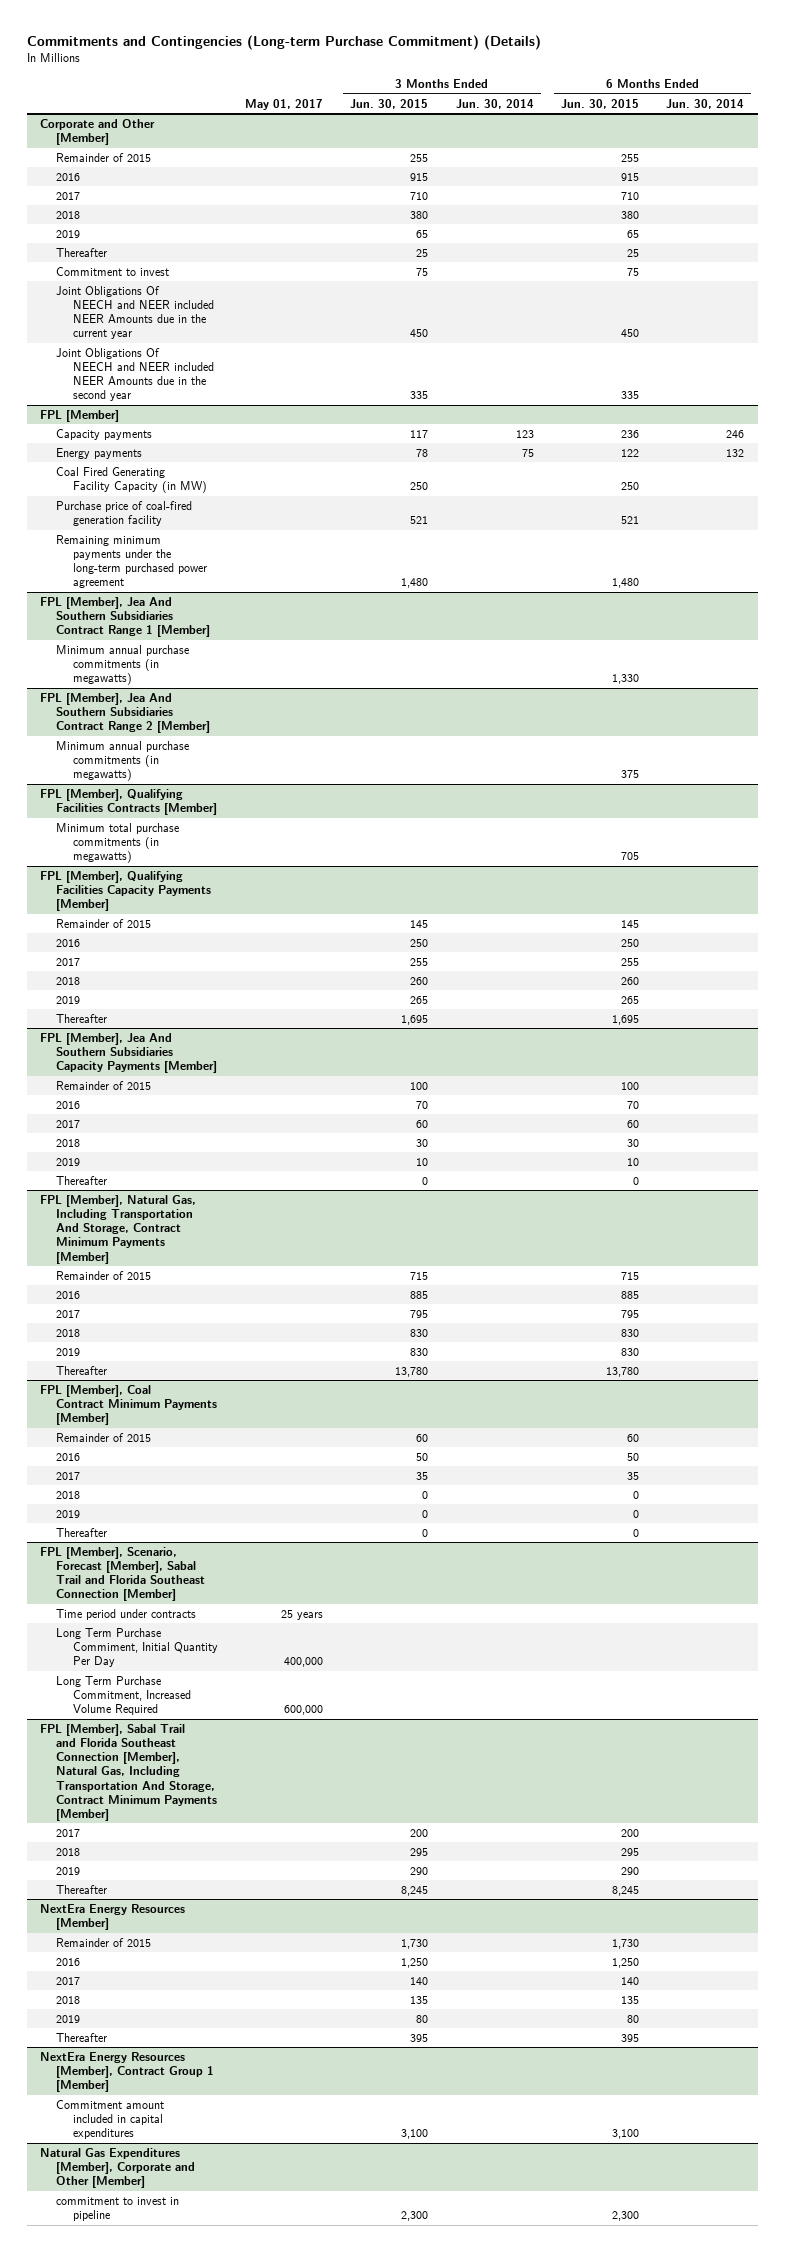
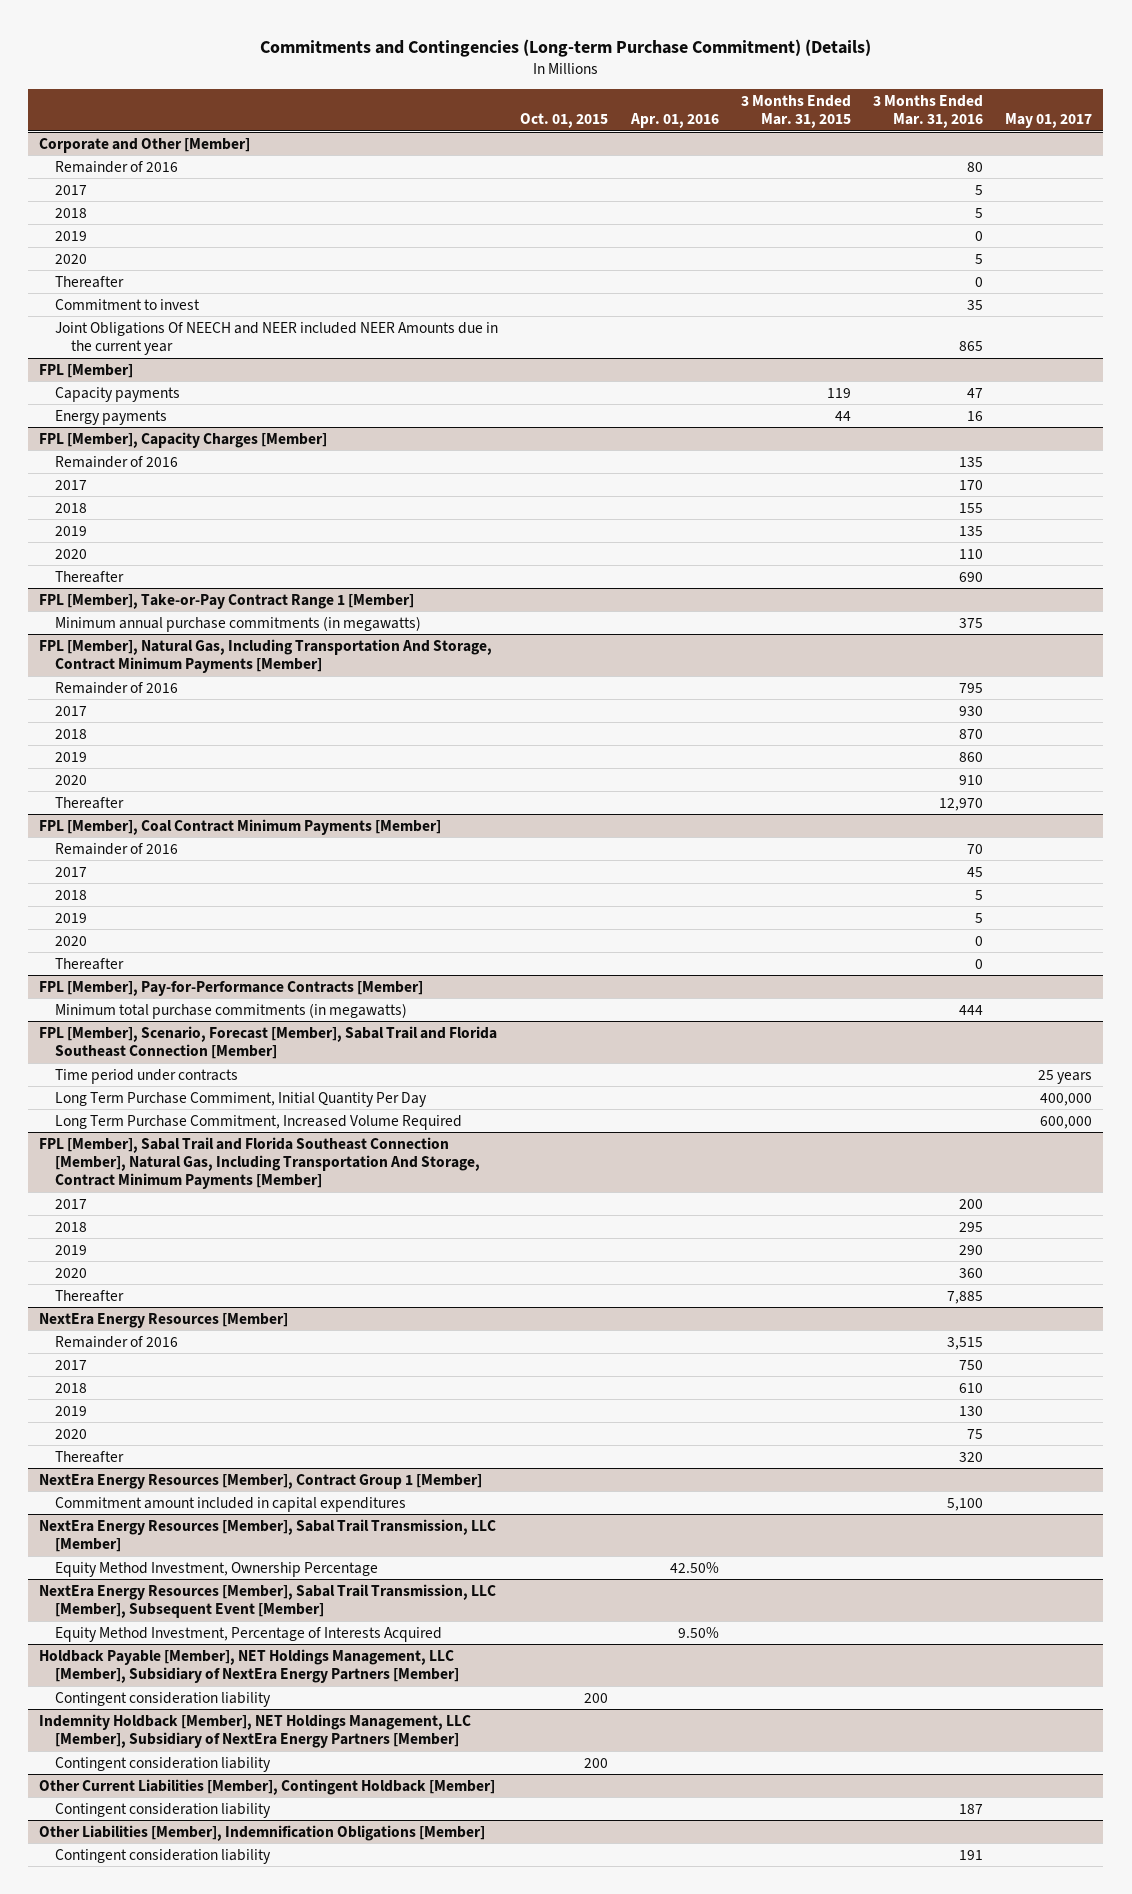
- | May 01, 2017 | 3 Months Ended Jun. 30, 2015 | 3 Months Ended Jun. 30, 2014 | 6 Months Ended Jun. 30, 2015 | 6 Months Ended Jun. 30, 2014
+ | Oct. 01, 2015 | Apr. 01, 2016 | 3 Months Ended Mar. 31, 2015 | 3 Months Ended Mar. 31, 2016 | May 01, 2017
@ Corporate and Other [Member]
- Remainder of 2015 | | 255 | | 255 |
- 2016 | | 915 | | 915 |
+ Remainder of 2016 | | | | 80 |
+ 2020 | | | | 5 |
- Joint Obligations Of NEECH and NEER included NEER Amounts due in the second year | | 335 | | 335 |
@ FPL [Member]
- Coal Fired Generating Facility Capacity (in MW) | | 250 | | 250 |
- Purchase price of coal-fired generation facility | | 521 | | 521 |
- Remaining minimum payments under the long-term purchased power agreement | | 1,480 | | 1,480 |
- FPL [Member], Jea And Southern Subsidiaries Contract Range 1 [Member]
- Minimum annual purchase commitments (in megawatts) | | | | 1,330 |
- FPL [Member], Jea And Southern Subsidiaries Contract Range 2 [Member]
- Minimum annual purchase commitments (in megawatts) | | | | 375 |
- FPL [Member], Qualifying Facilities Contracts [Member]
- Minimum total purchase commitments (in megawatts) | | | | 705 |
- FPL [Member], Qualifying Facilities Capacity Payments [Member]
- Remainder of 2015 | | 145 | | 145 |
- 2016 | | 250 | | 250 |
- 2017 | | 255 | | 255 |
- 2018 | | 260 | | 260 |
- 2019 | | 265 | | 265 |
- Thereafter | | 1,695 | | 1,695 |
- FPL [Member], Jea And Southern Subsidiaries Capacity Payments [Member]
- Remainder of 2015 | | 100 | | 100 |
- 2016 | | 70 | | 70 |
- 2017 | | 60 | | 60 |
- 2018 | | 30 | | 30 |
- 2019 | | 10 | | 10 |
- Thereafter | | 0 | | 0 |
+ FPL [Member], Capacity Charges [Member]
+ Remainder of 2016 | | | | 135 |
+ 2017 | | | | 170 |
+ 2018 | | | | 155 |
+ 2019 | | | | 135 |
+ 2020 | | | | 110 |
+ Thereafter | | | | 690 |
+ FPL [Member], Take-or-Pay Contract Range 1 [Member]
+ Minimum annual purchase commitments (in megawatts) | | | | 375 |
@ FPL [Member], Natural Gas, Including Transportation And Storage, Contract Minimum Payments [Member]
- Remainder of 2015 | | 715 | | 715 |
- 2016 | | 885 | | 885 |
+ Remainder of 2016 | | | | 795 |
+ 2020 | | | | 910 |
@ FPL [Member], Coal Contract Minimum Payments [Member]
- Remainder of 2015 | | 60 | | 60 |
- 2016 | | 50 | | 50 |
+ Remainder of 2016 | | | | 70 |
+ 2020 | | | | 0 |
+ FPL [Member], Pay-for-Performance Contracts [Member]
+ Minimum total purchase commitments (in megawatts) | | | | 444 |
@ FPL [Member], Sabal Trail and Florida Southeast Connection [Member], Natural Gas, Including Transportation And Storage, Contract Minimum Payments [Member]
+ 2020 | | | | 360 |
@ NextEra Energy Resources [Member]
- Remainder of 2015 | | 1,730 | | 1,730 |
- 2016 | | 1,250 | | 1,250 |
+ Remainder of 2016 | | | | 3,515 |
+ 2020 | | | | 75 |
- Natural Gas Expenditures [Member], Corporate and Other [Member]
- commitment to invest in pipeline | | 2,300 | | 2,300 |
+ NextEra Energy Resources [Member], Sabal Trail Transmission, LLC [Member]
+ Equity Method Investment, Ownership Percentage | | 42.50% | | |
+ NextEra Energy Resources [Member], Sabal Trail Transmission, LLC [Member], Subsequent Event [Member]
+ Equity Method Investment, Percentage of Interests Acquired | | 9.50% | | |
+ Holdback Payable [Member], NET Holdings Management, LLC [Member], Subsidiary of NextEra Energy Partners [Member]
+ Contingent consideration liability | 200 | | | |
+ Indemnity Holdback [Member], NET Holdings Management, LLC [Member], Subsidiary of NextEra Energy Partners [Member]
+ Contingent consideration liability | 200 | | | |
+ Other Current Liabilities [Member], Contingent Holdback [Member]
+ Contingent consideration liability | | | | 187 |
+ Other Liabilities [Member], Indemnification Obligations [Member]
+ Contingent consideration liability | | | | 191 |

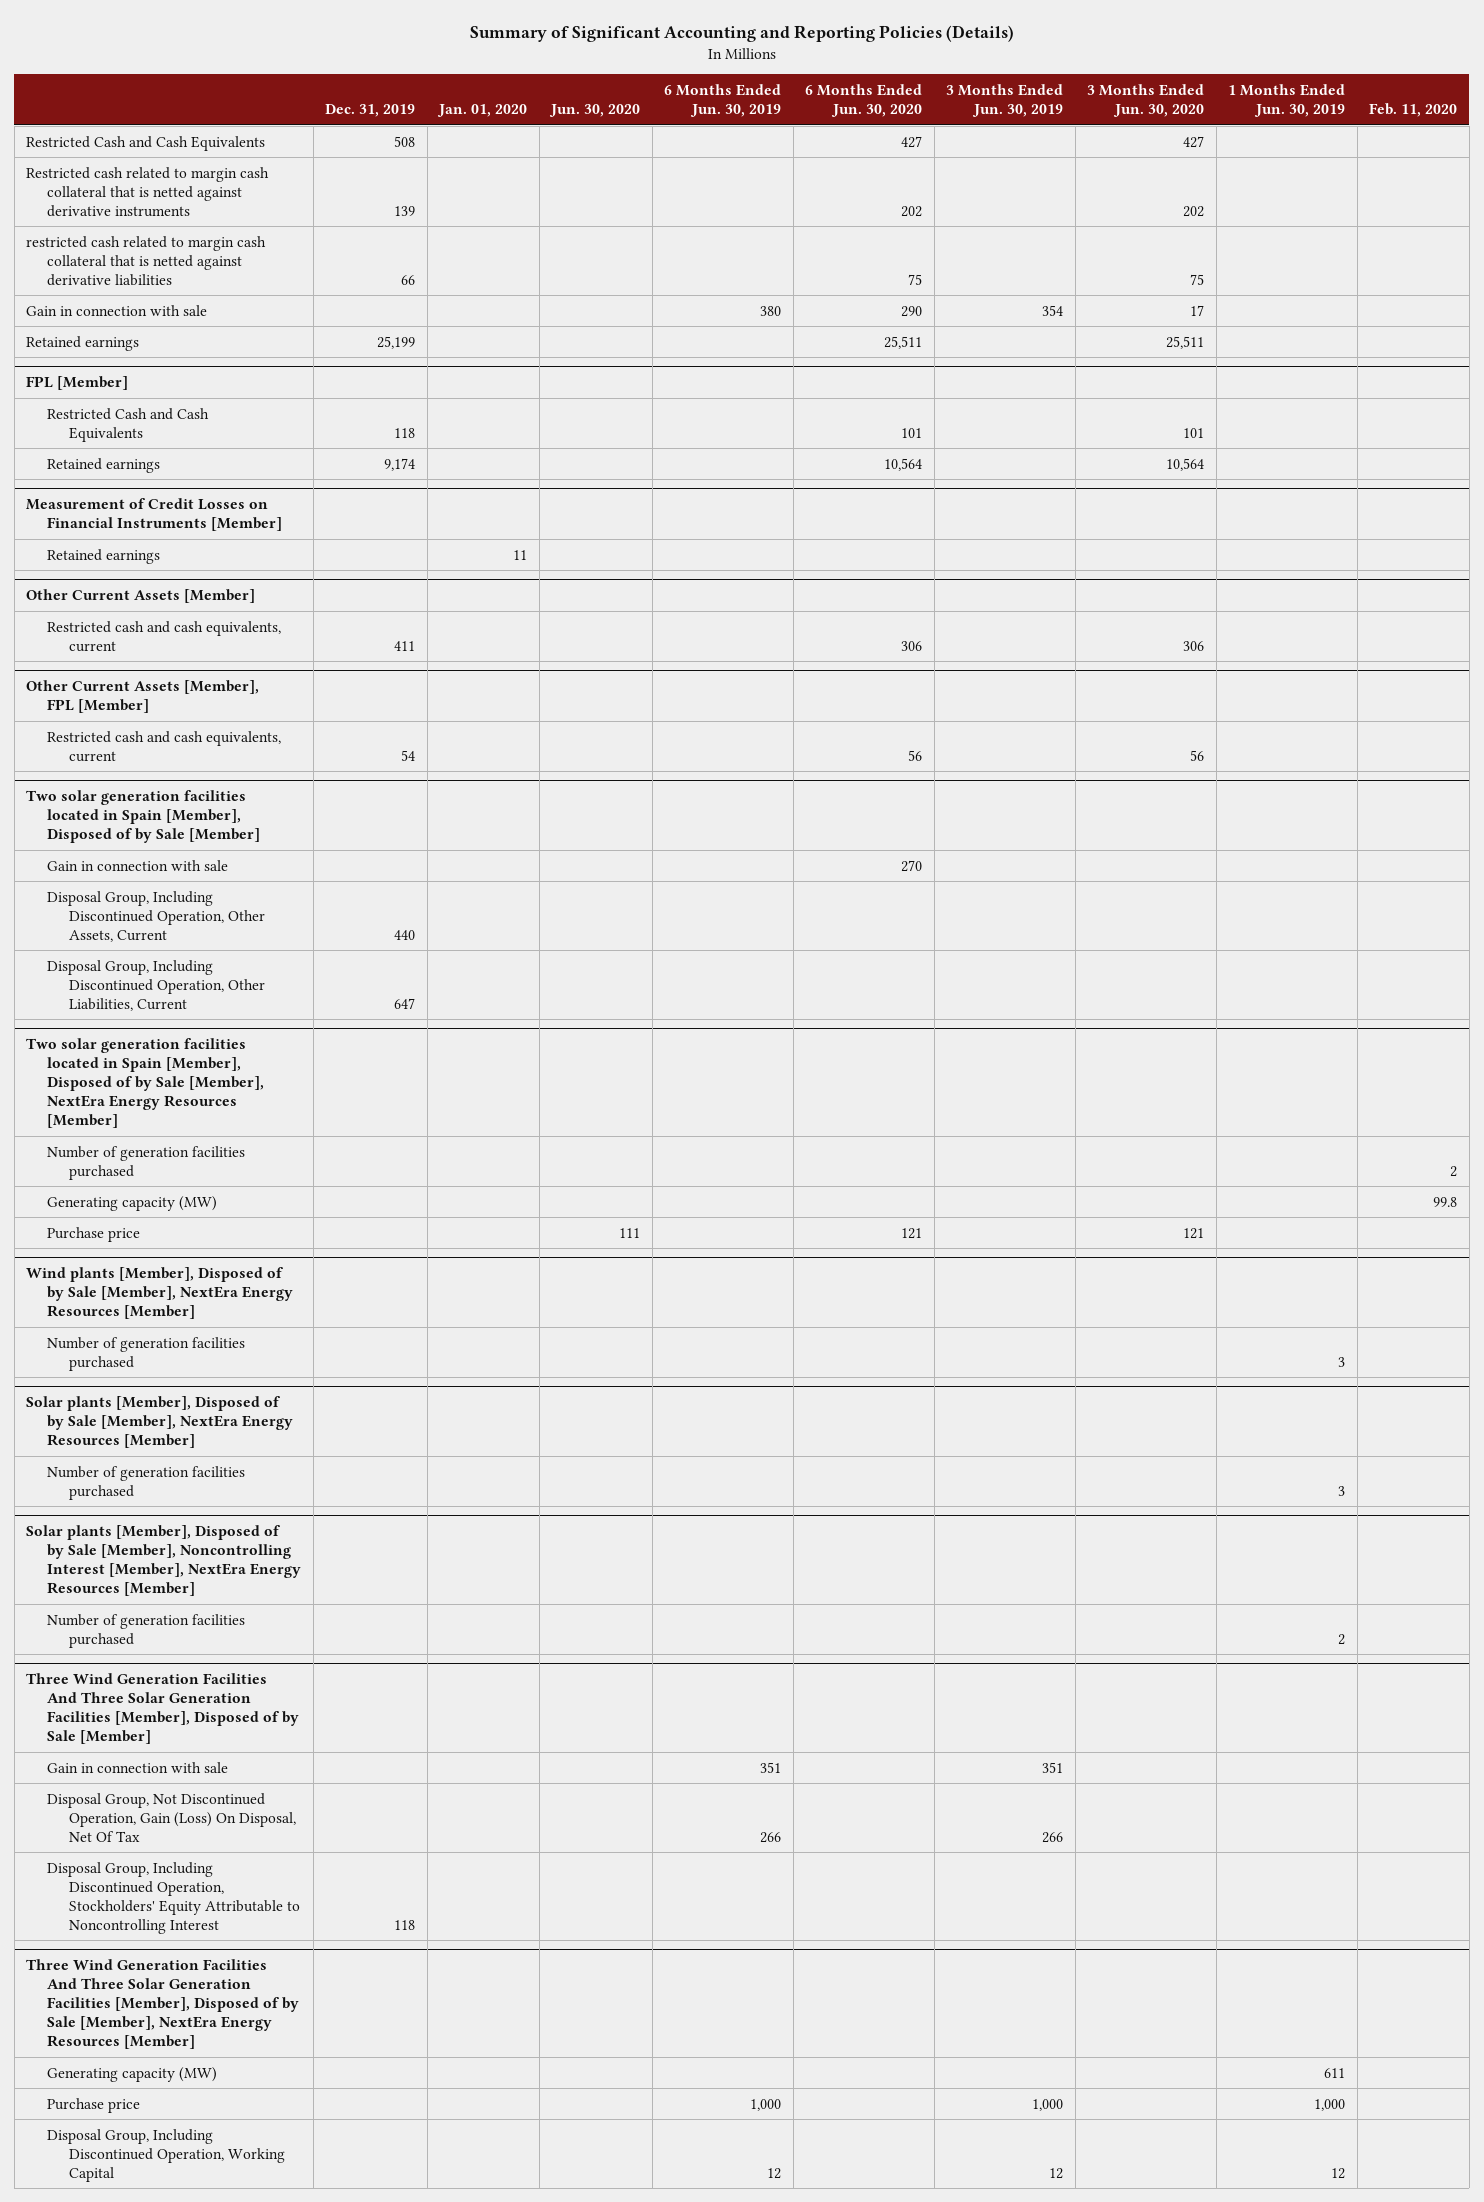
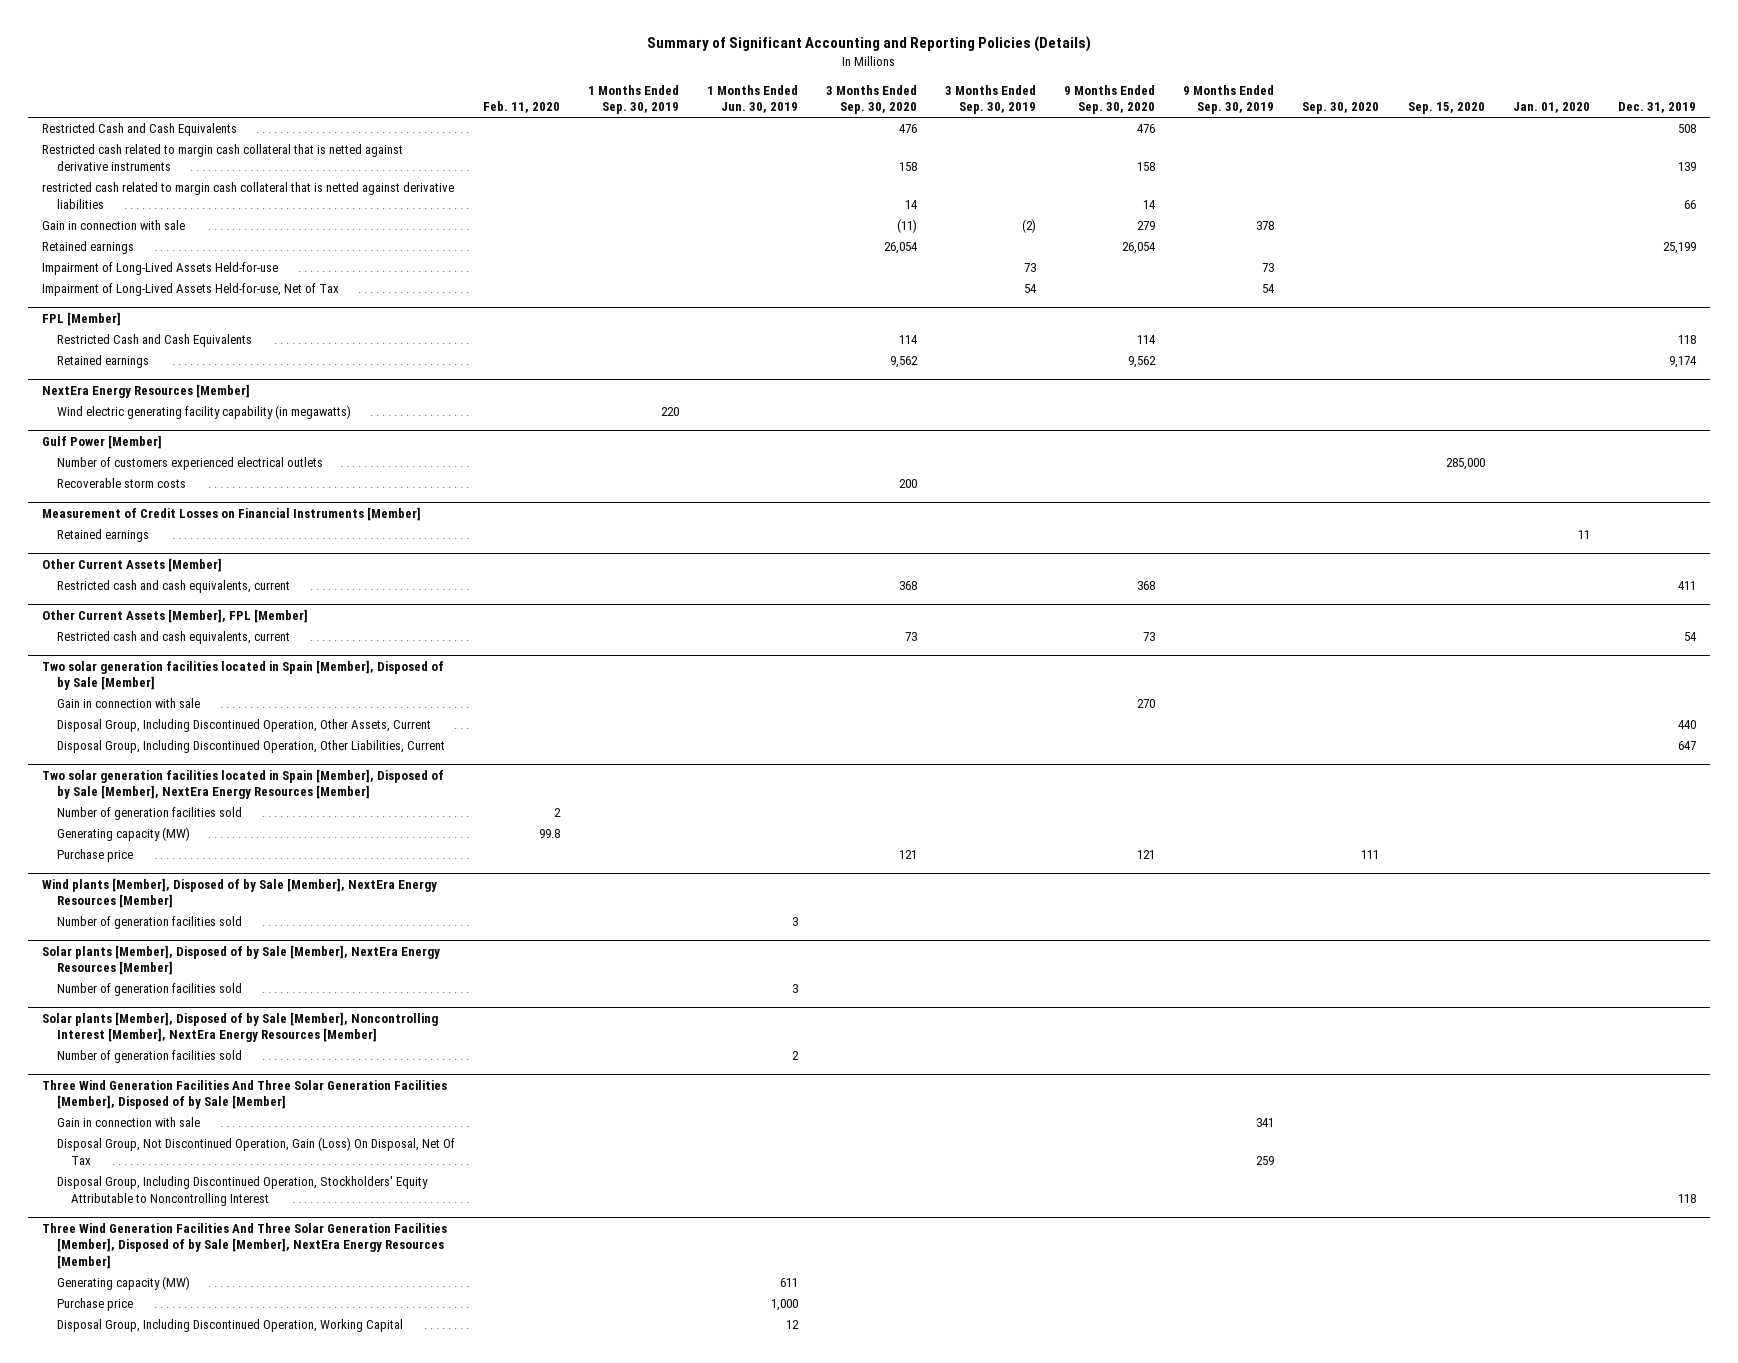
- | Dec. 31, 2019 | Jan. 01, 2020 | Jun. 30, 2020 | 6 Months Ended Jun. 30, 2019 | 6 Months Ended Jun. 30, 2020 | 3 Months Ended Jun. 30, 2019 | 3 Months Ended Jun. 30, 2020 | 1 Months Ended Jun. 30, 2019 | Feb. 11, 2020
+ | Feb. 11, 2020 | 1 Months Ended Sep. 30, 2019 | 1 Months Ended Jun. 30, 2019 | 3 Months Ended Sep. 30, 2020 | 3 Months Ended Sep. 30, 2019 | 9 Months Ended Sep. 30, 2020 | 9 Months Ended Sep. 30, 2019 | Sep. 30, 2020 | Sep. 15, 2020 | Jan. 01, 2020 | Dec. 31, 2019
+ Impairment of Long-Lived Assets Held-for-use | | | | | 73 | | 73 | | | |
+ Impairment of Long-Lived Assets Held-for-use, Net of Tax | | | | | 54 | | 54 | | | |
+ NextEra Energy Resources [Member]
+ Wind electric generating facility capability (in megawatts) | | 220 | | | | | | | | |
+ Gulf Power [Member]
+ Number of customers experienced electrical outlets | | | | | | | | | 285,000 | |
+ Recoverable storm costs | | | | 200 | | | | | | |
@ Two solar generation facilities located in Spain [Member], Disposed of by Sale [Member], NextEra Energy Resources [Member]
- Number of generation facilities purchased | | | | | | | | | 2
+ Number of generation facilities sold | 2 | | | | | | | | | |
@ Wind plants [Member], Disposed of by Sale [Member], NextEra Energy Resources [Member]
- Number of generation facilities purchased | | | | | | | | 3 |
+ Number of generation facilities sold | | | 3 | | | | | | | |
@ Solar plants [Member], Disposed of by Sale [Member], NextEra Energy Resources [Member]
- Number of generation facilities purchased | | | | | | | | 3 |
+ Number of generation facilities sold | | | 3 | | | | | | | |
@ Solar plants [Member], Disposed of by Sale [Member], Noncontrolling Interest [Member], NextEra Energy Resources [Member]
- Number of generation facilities purchased | | | | | | | | 2 |
+ Number of generation facilities sold | | | 2 | | | | | | | |

